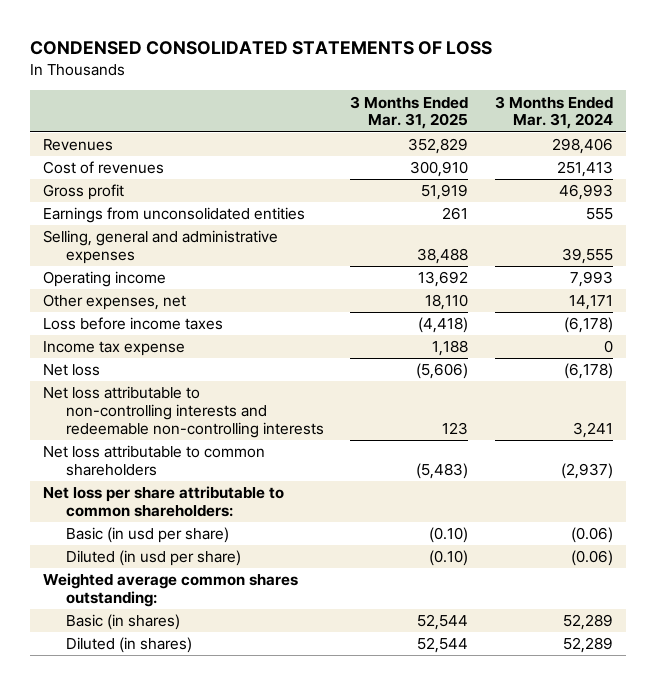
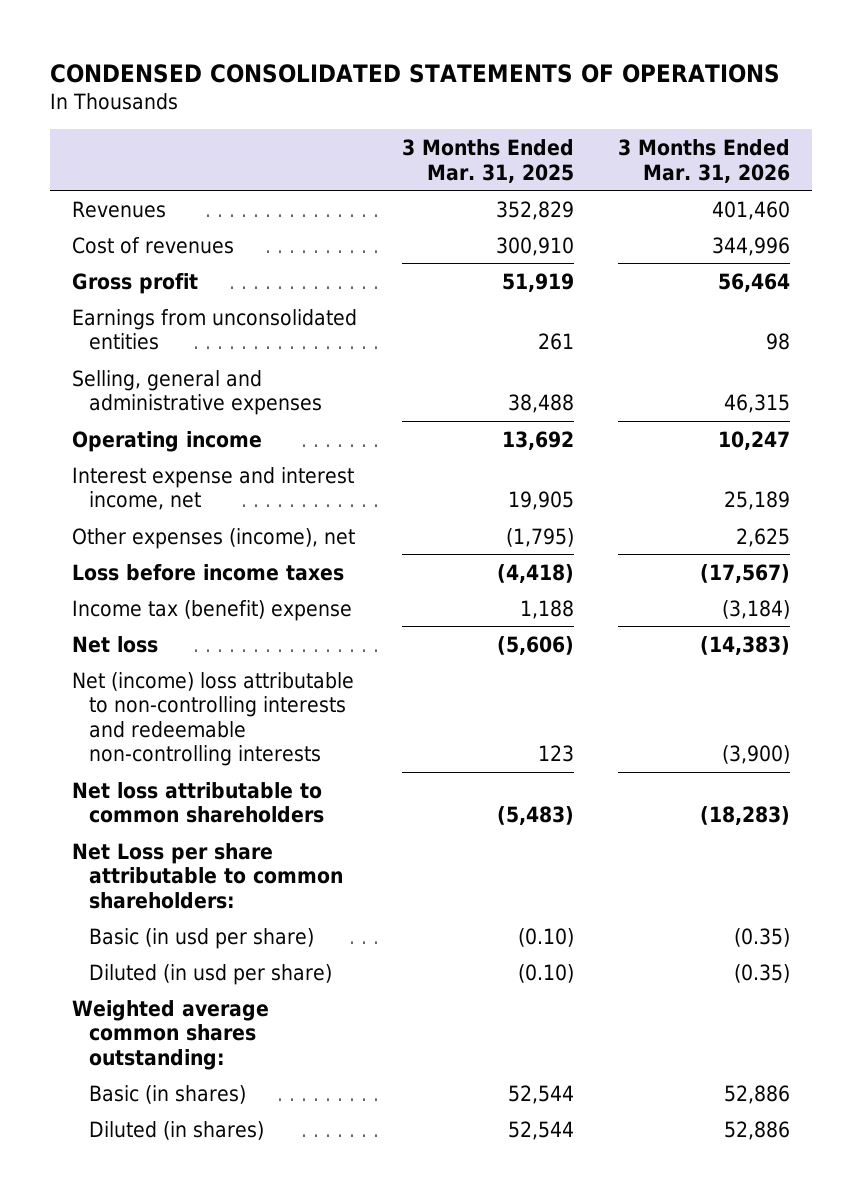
- CONDENSED CONSOLIDATED STATEMENTS OF LOSS
+ CONDENSED CONSOLIDATED STATEMENTS OF OPERATIONS
- | 3 Months Ended Mar. 31, 2025 | 3 Months Ended Mar. 31, 2024
+ | 3 Months Ended Mar. 31, 2025 | 3 Months Ended Mar. 31, 2026
- Other expenses, net | 18,110 | 14,171
+ Interest expense and interest income, net | 19,905 | 25,189
+ Other expenses (income), net | (1,795) | 2,625
- Income tax expense | 1,188 | 0
+ Income tax (benefit) expense | 1,188 | (3,184)
- Net loss attributable to non-controlling interests and redeemable non-controlling interests | 123 | 3,241
+ Net (income) loss attributable to non-controlling interests and redeemable non-controlling interests | 123 | (3,900)
- Net loss per share attributable to common shareholders:
+ Net Loss per share attributable to common shareholders:

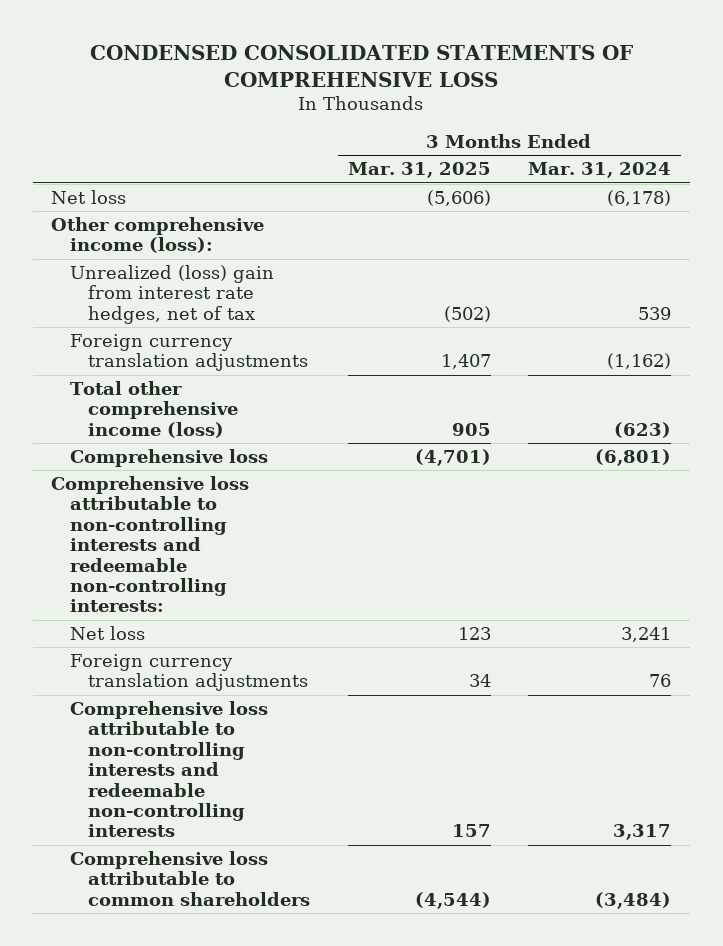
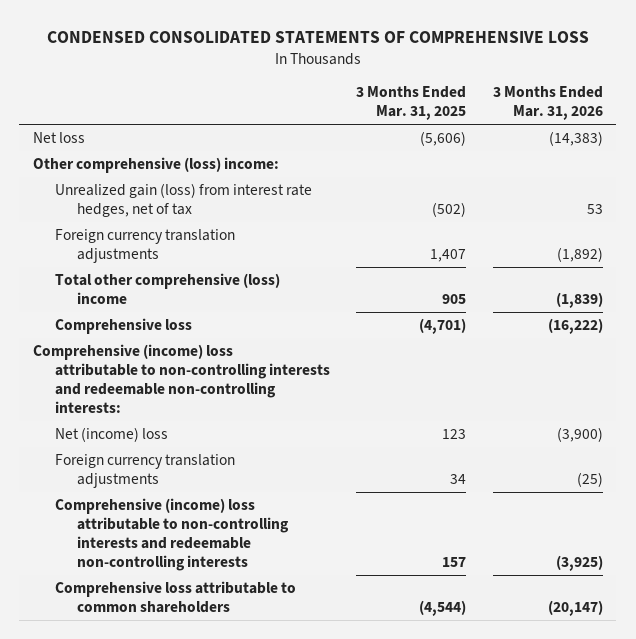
- | 3 Months Ended Mar. 31, 2025 | 3 Months Ended Mar. 31, 2024
+ | 3 Months Ended Mar. 31, 2025 | 3 Months Ended Mar. 31, 2026
- Other comprehensive income (loss):
- Unrealized (loss) gain from interest rate hedges, net of tax | (502) | 539
+ Other comprehensive (loss) income:
+ Unrealized gain (loss) from interest rate hedges, net of tax | (502) | 53
- Total other comprehensive income (loss) | 905 | (623)
+ Total other comprehensive (loss) income | 905 | (1,839)
- Comprehensive loss attributable to non-controlling interests and redeemable non-controlling interests:
- Net loss | 123 | 3,241
+ Comprehensive (income) loss attributable to non-controlling interests and redeemable non-controlling interests:
+ Net (income) loss | 123 | (3,900)
- Comprehensive loss attributable to non-controlling interests and redeemable non-controlling interests | 157 | 3,317
+ Comprehensive (income) loss attributable to non-controlling interests and redeemable non-controlling interests | 157 | (3,925)

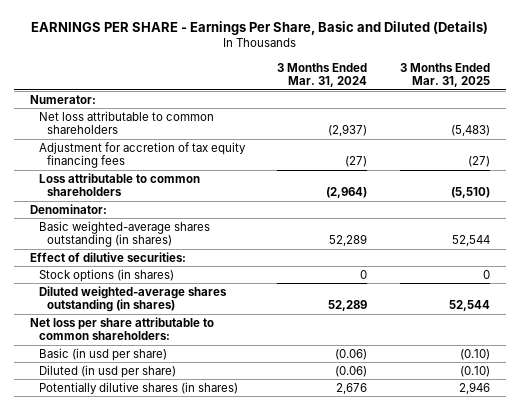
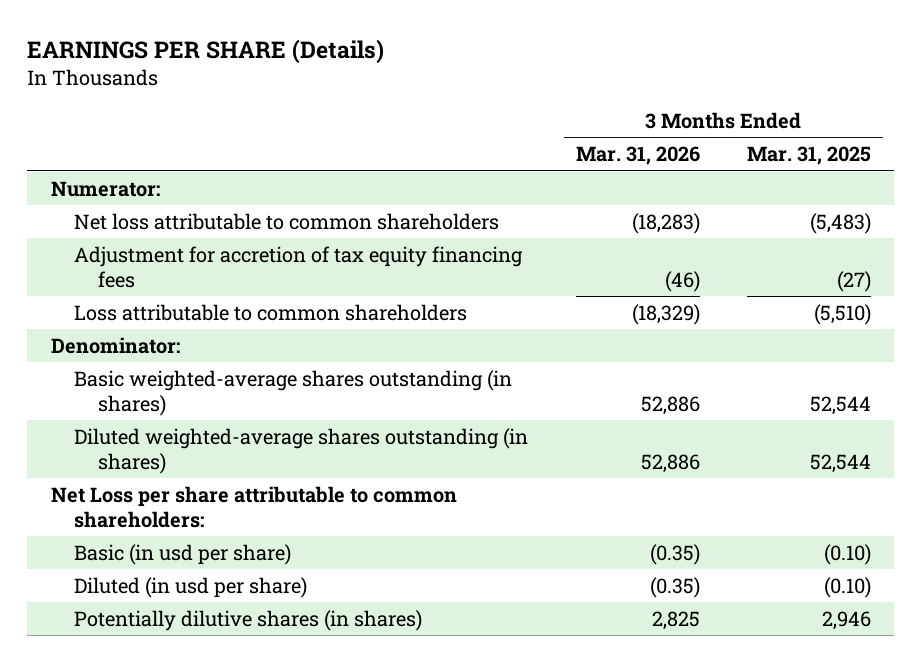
- EARNINGS PER SHARE - Earnings Per Share, Basic and Diluted (Details)
+ EARNINGS PER SHARE (Details)
- | 3 Months Ended Mar. 31, 2024 | 3 Months Ended Mar. 31, 2025
+ | 3 Months Ended Mar. 31, 2026 | 3 Months Ended Mar. 31, 2025
- Effect of dilutive securities:
- Stock options (in shares) | 0 | 0
- Net loss per share attributable to common shareholders:
+ Net Loss per share attributable to common shareholders:

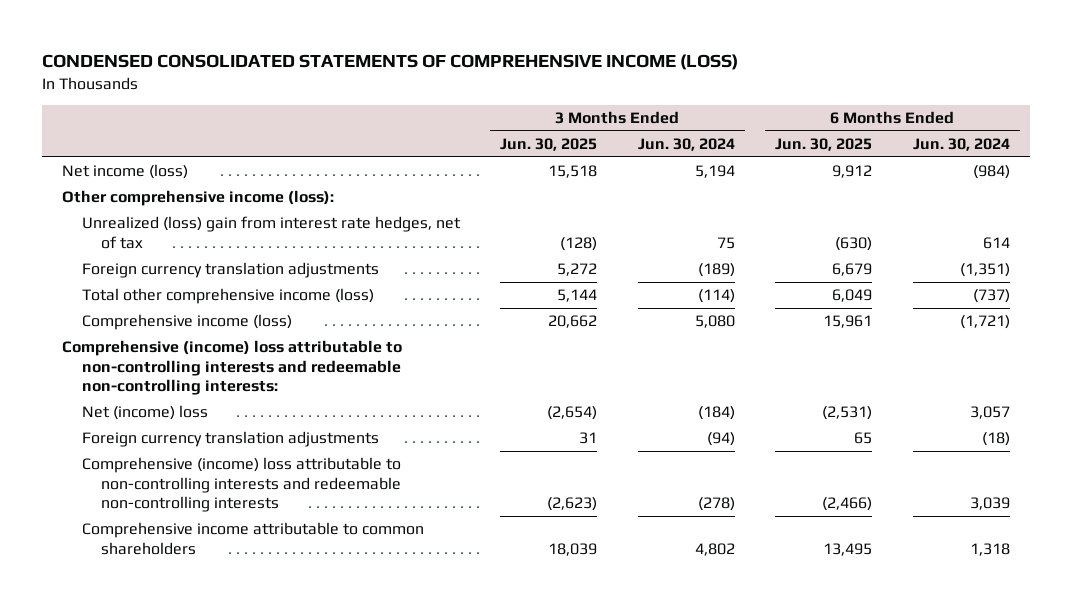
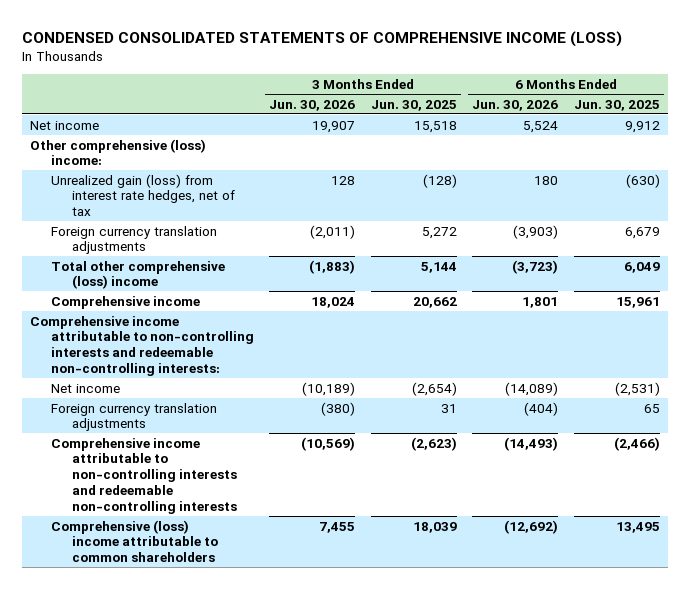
- | 3 Months Ended Jun. 30, 2025 | 3 Months Ended Jun. 30, 2024 | 6 Months Ended Jun. 30, 2025 | 6 Months Ended Jun. 30, 2024
+ | 3 Months Ended Jun. 30, 2026 | 3 Months Ended Jun. 30, 2025 | 6 Months Ended Jun. 30, 2026 | 6 Months Ended Jun. 30, 2025
- Net income (loss) | 15,518 | 5,194 | 9,912 | (984)
- Other comprehensive income (loss):
- Unrealized (loss) gain from interest rate hedges, net of tax | (128) | 75 | (630) | 614
+ Net income | 19,907 | 15,518 | 5,524 | 9,912
+ Other comprehensive (loss) income:
+ Unrealized gain (loss) from interest rate hedges, net of tax | 128 | (128) | 180 | (630)
- Total other comprehensive income (loss) | 5,144 | (114) | 6,049 | (737)
- Comprehensive income (loss) | 20,662 | 5,080 | 15,961 | (1,721)
- Comprehensive (income) loss attributable to non-controlling interests and redeemable non-controlling interests:
- Net (income) loss | (2,654) | (184) | (2,531) | 3,057
+ Total other comprehensive (loss) income | (1,883) | 5,144 | (3,723) | 6,049
+ Comprehensive income | 18,024 | 20,662 | 1,801 | 15,961
+ Comprehensive income attributable to non-controlling interests and redeemable non-controlling interests:
+ Net income | (10,189) | (2,654) | (14,089) | (2,531)
- Comprehensive (income) loss attributable to non-controlling interests and redeemable non-controlling interests | (2,623) | (278) | (2,466) | 3,039
- Comprehensive income attributable to common shareholders | 18,039 | 4,802 | 13,495 | 1,318
+ Comprehensive income attributable to non-controlling interests and redeemable non-controlling interests | (10,569) | (2,623) | (14,493) | (2,466)
+ Comprehensive (loss) income attributable to common shareholders | 7,455 | 18,039 | (12,692) | 13,495

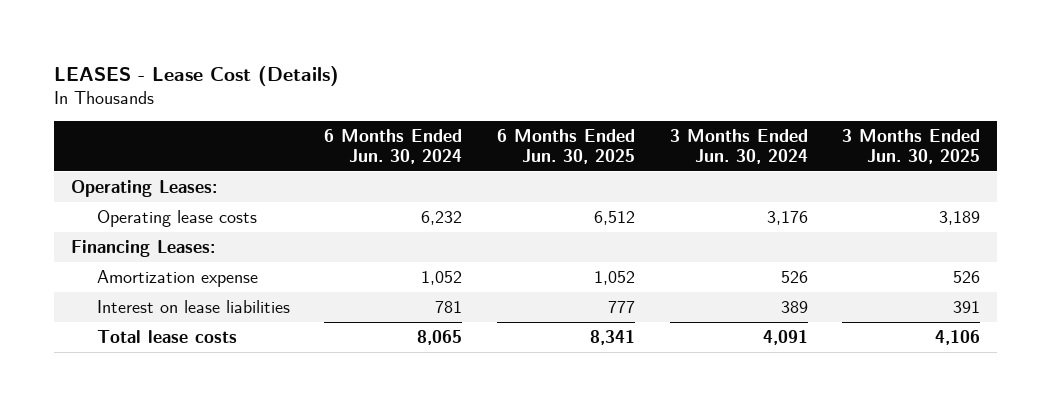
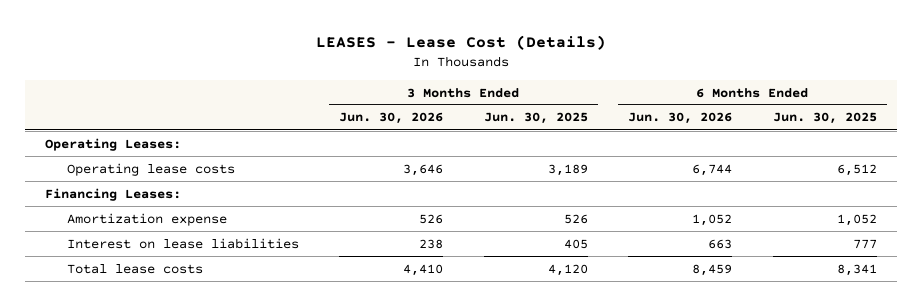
- | 6 Months Ended Jun. 30, 2024 | 6 Months Ended Jun. 30, 2025 | 3 Months Ended Jun. 30, 2024 | 3 Months Ended Jun. 30, 2025
+ | 3 Months Ended Jun. 30, 2026 | 3 Months Ended Jun. 30, 2025 | 6 Months Ended Jun. 30, 2026 | 6 Months Ended Jun. 30, 2025
- Interest on lease liabilities | 781 | 777 | 389 | 391
- Total lease costs | 8,065 | 8,341 | 4,091 | 4,106
+ Interest on lease liabilities | 238 | 405 | 663 | 777
+ Total lease costs | 4,410 | 4,120 | 8,459 | 8,341

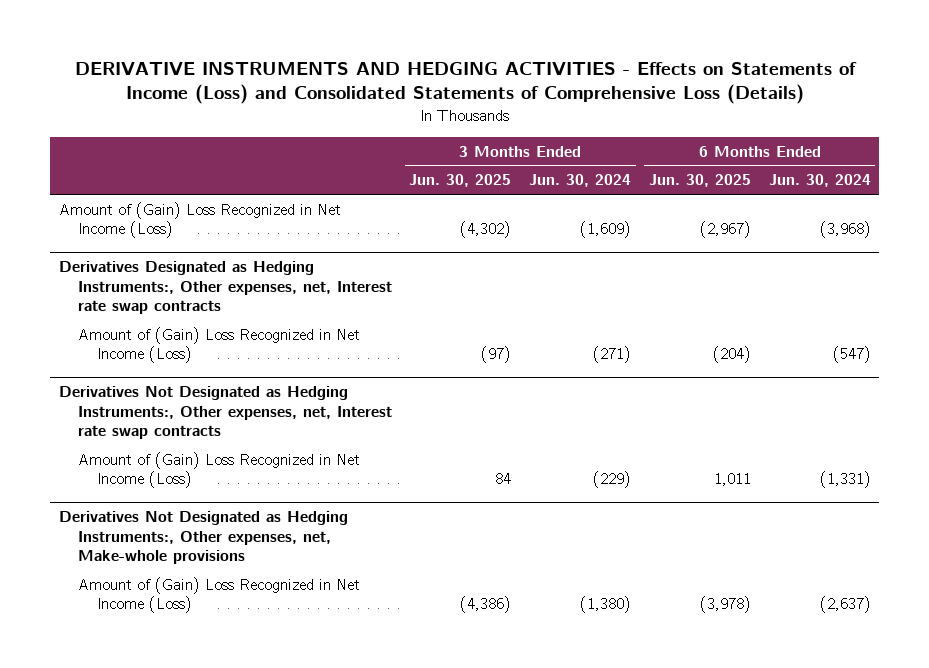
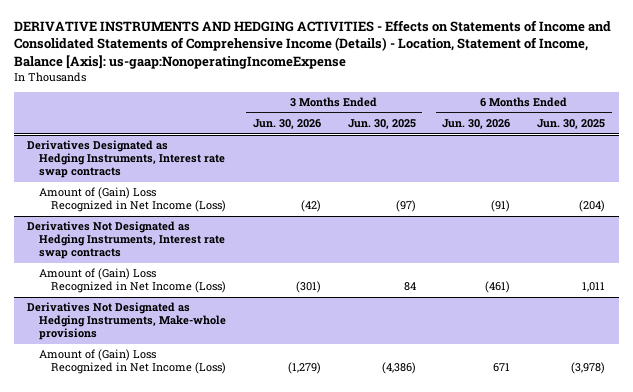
- DERIVATIVE INSTRUMENTS AND HEDGING ACTIVITIES - Effects on Statements of Income (Loss) and Consolidated Statements of Comprehensive Loss (Details)
+ DERIVATIVE INSTRUMENTS AND HEDGING ACTIVITIES - Effects on Statements of Income and Consolidated Statements of Comprehensive Income (Details) - Location, Statement of Income, Balance [Axis]: us-gaap:NonoperatingIncomeExpense
- | 3 Months Ended Jun. 30, 2025 | 3 Months Ended Jun. 30, 2024 | 6 Months Ended Jun. 30, 2025 | 6 Months Ended Jun. 30, 2024
+ | 3 Months Ended Jun. 30, 2026 | 3 Months Ended Jun. 30, 2025 | 6 Months Ended Jun. 30, 2026 | 6 Months Ended Jun. 30, 2025
- Amount of (Gain) Loss Recognized in Net Income (Loss) | (4,302) | (1,609) | (2,967) | (3,968)
- Derivatives Designated as Hedging Instruments:, Other expenses, net, Interest rate swap contracts
+ Derivatives Designated as Hedging Instruments, Interest rate swap contracts
- Derivatives Not Designated as Hedging Instruments:, Other expenses, net, Interest rate swap contracts
+ Derivatives Not Designated as Hedging Instruments, Interest rate swap contracts
- Derivatives Not Designated as Hedging Instruments:, Other expenses, net, Make-whole provisions
+ Derivatives Not Designated as Hedging Instruments, Make-whole provisions

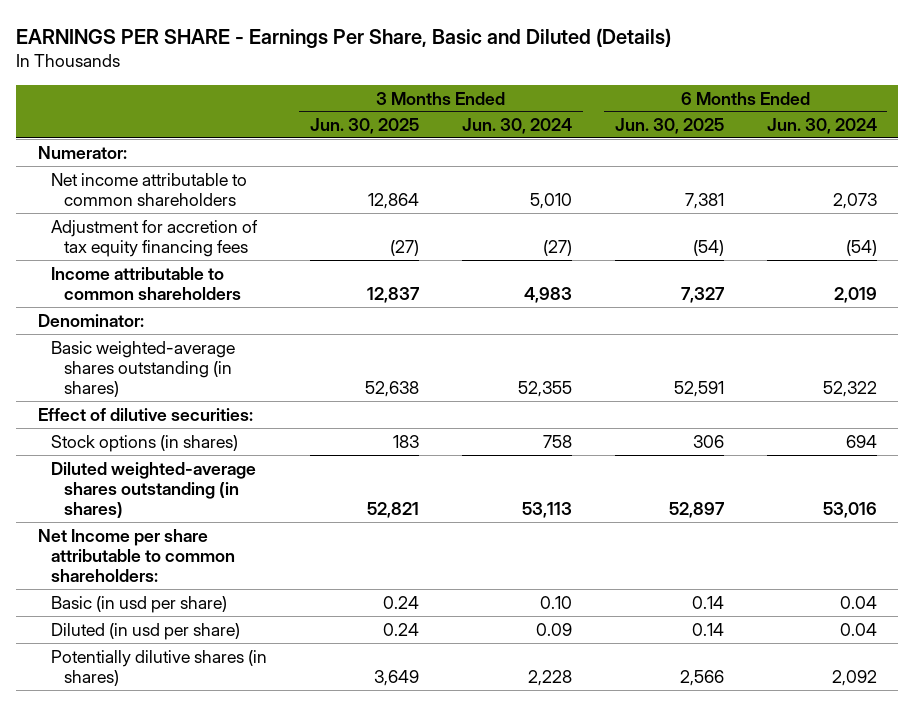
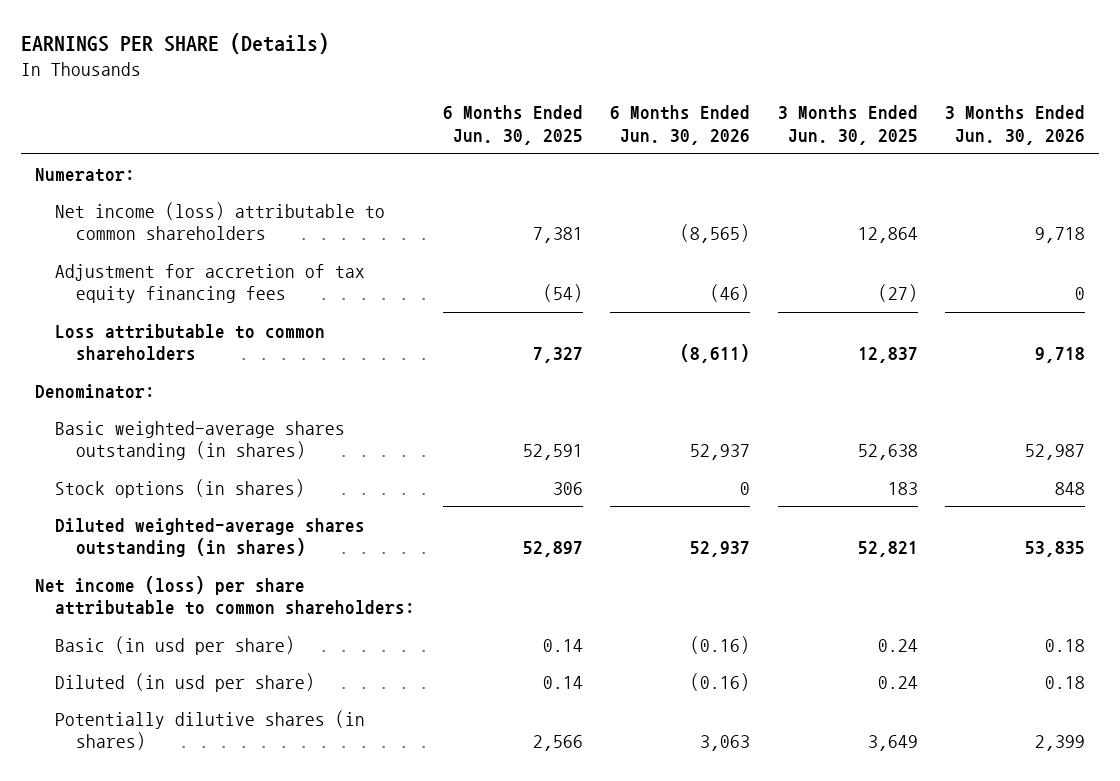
- EARNINGS PER SHARE - Earnings Per Share, Basic and Diluted (Details)
+ EARNINGS PER SHARE (Details)
- | 3 Months Ended Jun. 30, 2025 | 3 Months Ended Jun. 30, 2024 | 6 Months Ended Jun. 30, 2025 | 6 Months Ended Jun. 30, 2024
+ | 6 Months Ended Jun. 30, 2025 | 6 Months Ended Jun. 30, 2026 | 3 Months Ended Jun. 30, 2025 | 3 Months Ended Jun. 30, 2026
- Net income attributable to common shareholders | 12,864 | 5,010 | 7,381 | 2,073
+ Net income (loss) attributable to common shareholders | 7,381 | (8,565) | 12,864 | 9,718
- Income attributable to common shareholders | 12,837 | 4,983 | 7,327 | 2,019
+ Loss attributable to common shareholders | 7,327 | (8,611) | 12,837 | 9,718
- Effect of dilutive securities:
- Net Income per share attributable to common shareholders:
+ Net income (loss) per share attributable to common shareholders:

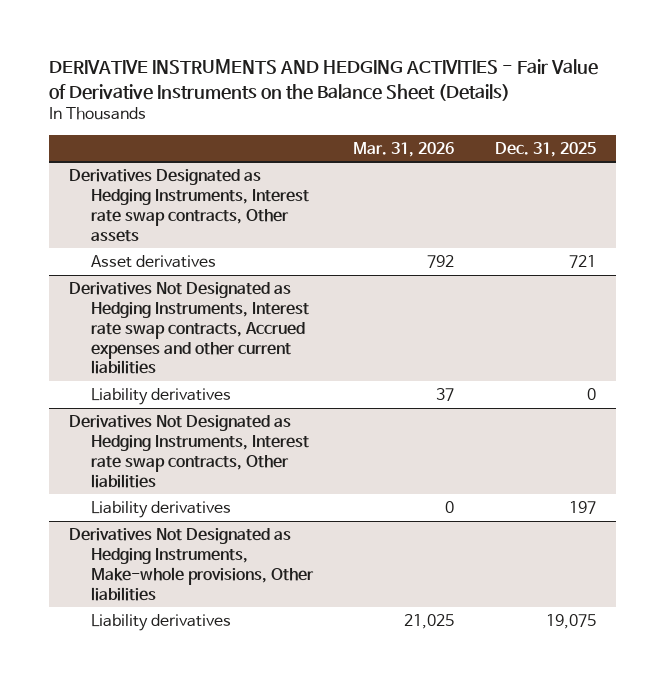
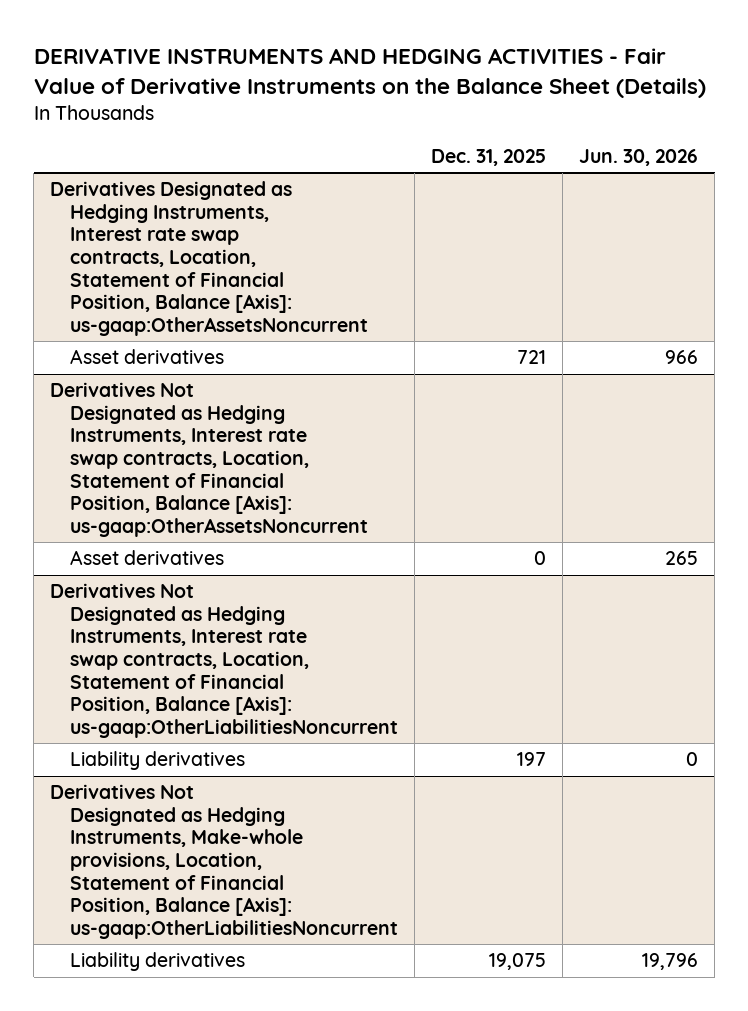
- | Mar. 31, 2026 | Dec. 31, 2025
+ | Dec. 31, 2025 | Jun. 30, 2026
- Derivatives Designated as Hedging Instruments, Interest rate swap contracts, Other assets
+ Derivatives Designated as Hedging Instruments, Interest rate swap contracts, Location, Statement of Financial Position, Balance [Axis]: us-gaap:OtherAssetsNoncurrent
- Derivatives Not Designated as Hedging Instruments, Interest rate swap contracts, Accrued expenses and other current liabilities
- Liability derivatives | 37 | 0
- Derivatives Not Designated as Hedging Instruments, Interest rate swap contracts, Other liabilities
+ Derivatives Not Designated as Hedging Instruments, Interest rate swap contracts, Location, Statement of Financial Position, Balance [Axis]: us-gaap:OtherAssetsNoncurrent
+ Asset derivatives | 0 | 265
+ Derivatives Not Designated as Hedging Instruments, Interest rate swap contracts, Location, Statement of Financial Position, Balance [Axis]: us-gaap:OtherLiabilitiesNoncurrent
- Derivatives Not Designated as Hedging Instruments, Make-whole provisions, Other liabilities
+ Derivatives Not Designated as Hedging Instruments, Make-whole provisions, Location, Statement of Financial Position, Balance [Axis]: us-gaap:OtherLiabilitiesNoncurrent

